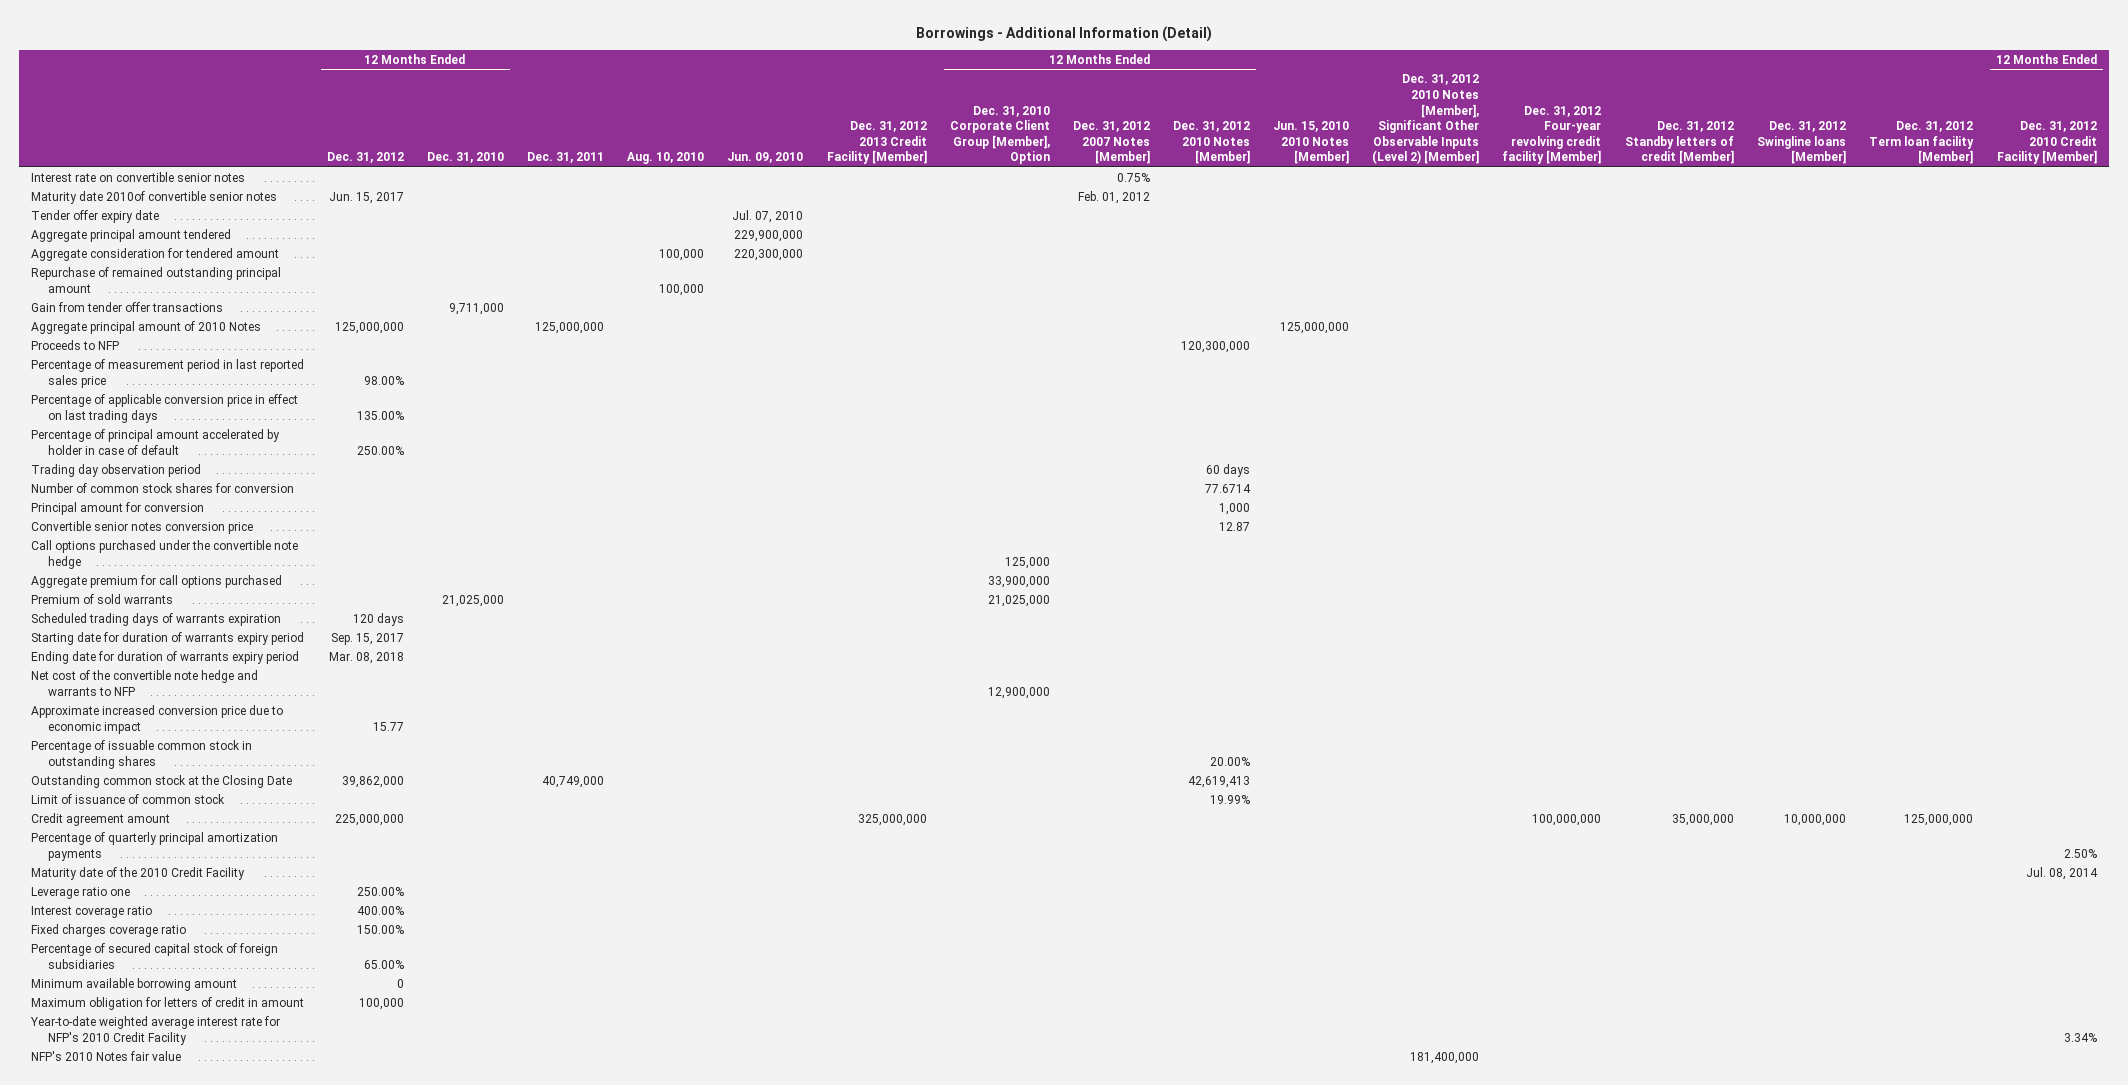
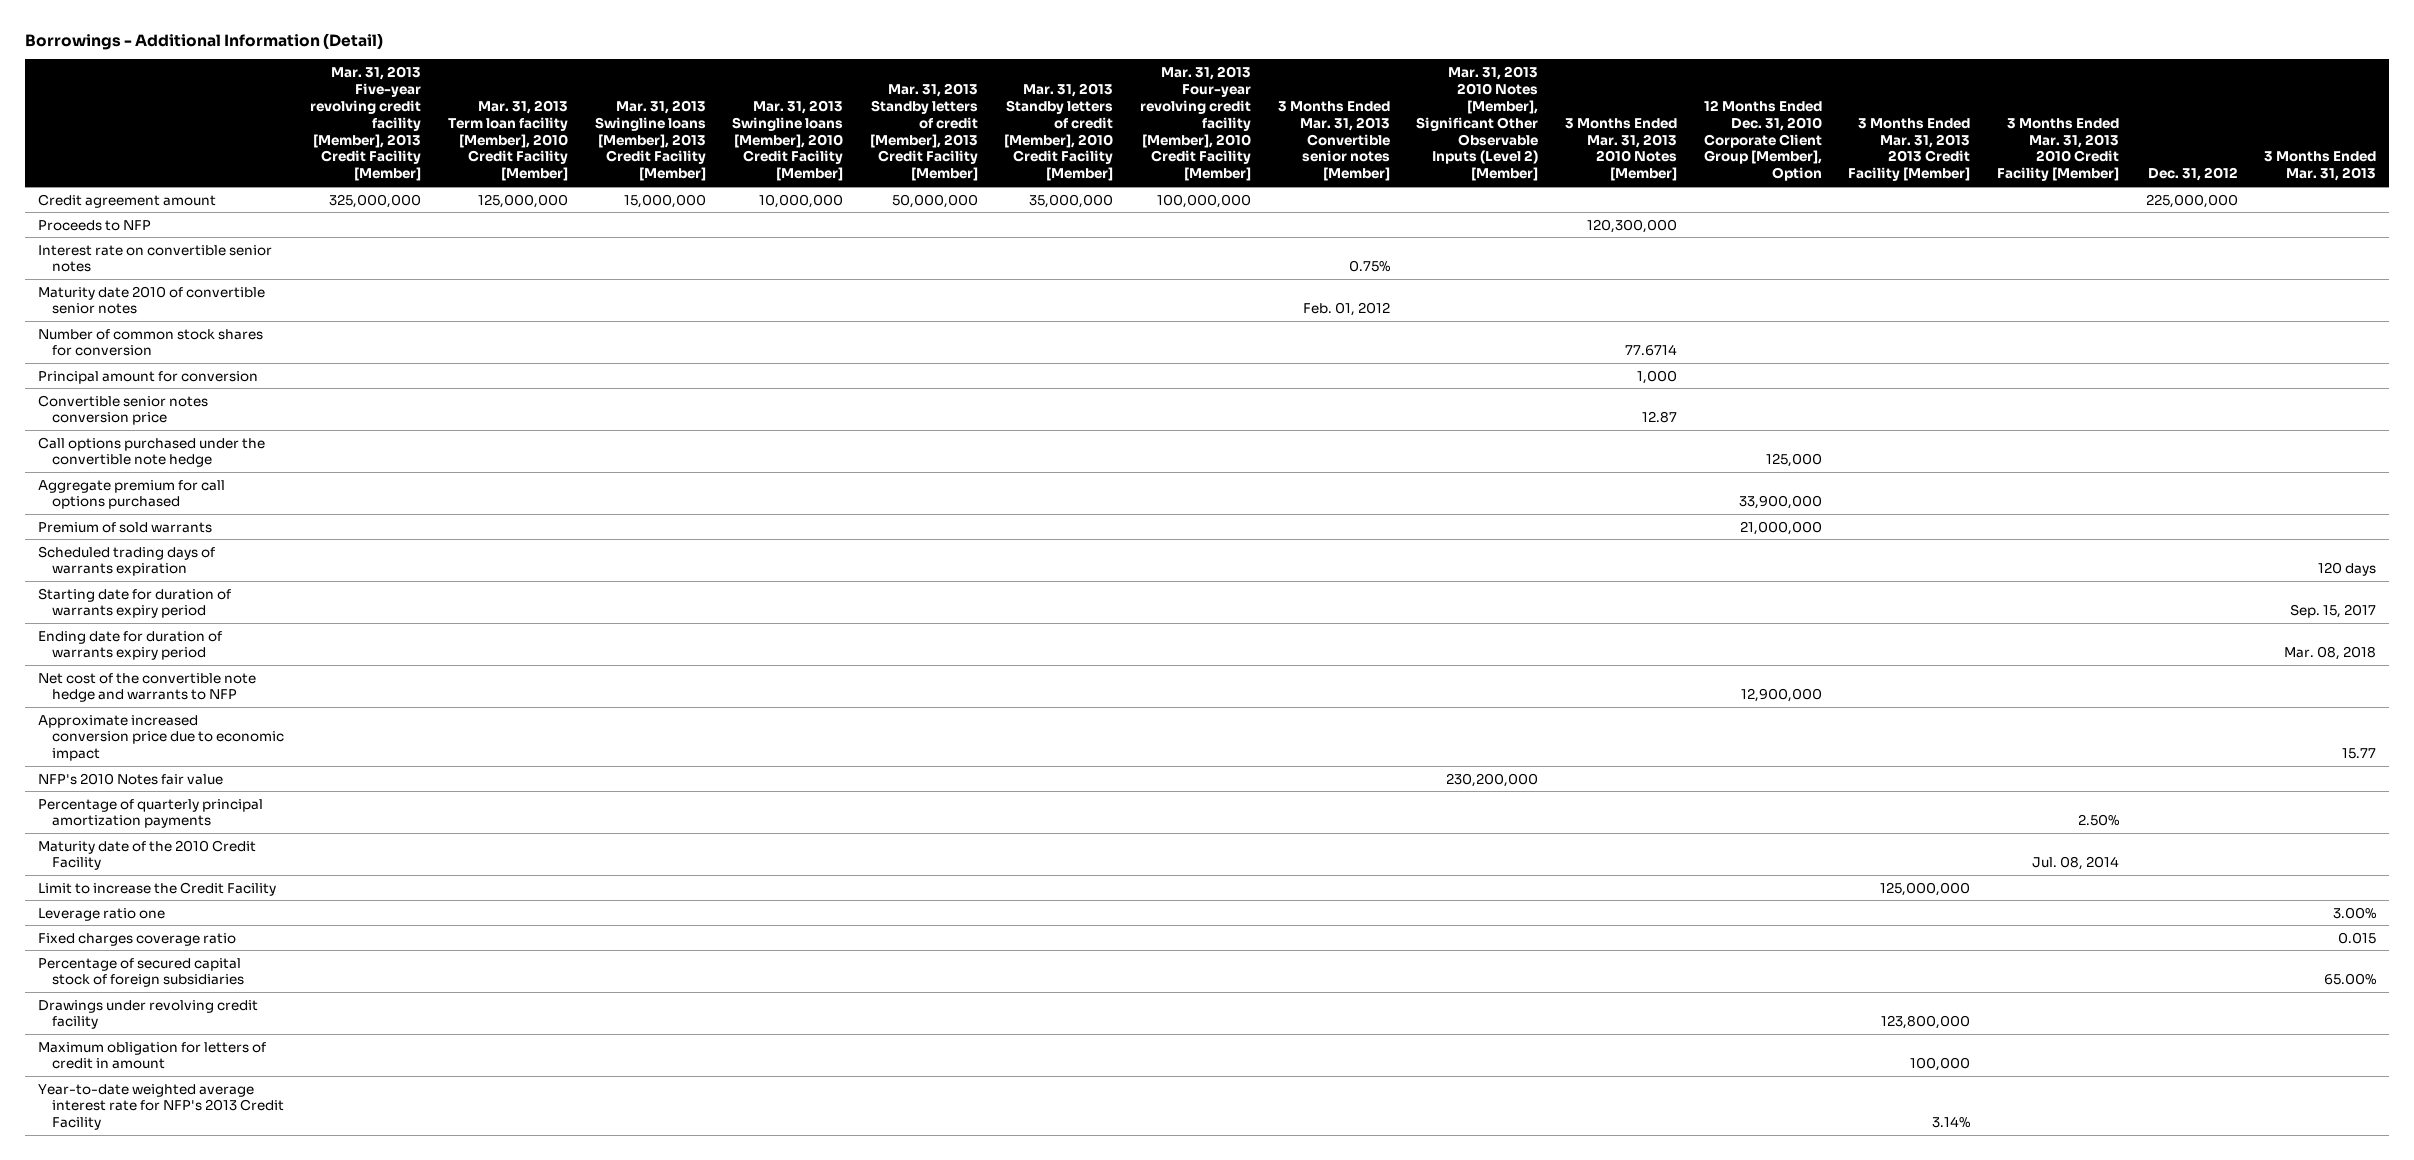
- | 12 Months Ended Dec. 31, 2012 | 12 Months Ended Dec. 31, 2010 | Dec. 31, 2011 | Aug. 10, 2010 | Jun. 09, 2010 | Dec. 31, 2012 2013 Credit Facility [Member] | 12 Months Ended Dec. 31, 2010 Corporate Client Group [Member], Option | 12 Months Ended Dec. 31, 2012 2007 Notes [Member] | 12 Months Ended Dec. 31, 2012 2010 Notes [Member] | Jun. 15, 2010 2010 Notes [Member] | Dec. 31, 2012 2010 Notes [Member], Significant Other Observable Inputs (Level 2) [Member] | Dec. 31, 2012 Four-year revolving credit facility [Member] | Dec. 31, 2012 Standby letters of credit [Member] | Dec. 31, 2012 Swingline loans [Member] | Dec. 31, 2012 Term loan facility [Member] | 12 Months Ended Dec. 31, 2012 2010 Credit Facility [Member]
+ | Mar. 31, 2013 Five-year revolving credit facility [Member], 2013 Credit Facility [Member] | Mar. 31, 2013 Term loan facility [Member], 2010 Credit Facility [Member] | Mar. 31, 2013 Swingline loans [Member], 2013 Credit Facility [Member] | Mar. 31, 2013 Swingline loans [Member], 2010 Credit Facility [Member] | Mar. 31, 2013 Standby letters of credit [Member], 2013 Credit Facility [Member] | Mar. 31, 2013 Standby letters of credit [Member], 2010 Credit Facility [Member] | Mar. 31, 2013 Four-year revolving credit facility [Member], 2010 Credit Facility [Member] | 3 Months Ended Mar. 31, 2013 Convertible senior notes [Member] | Mar. 31, 2013 2010 Notes [Member], Significant Other Observable Inputs (Level 2) [Member] | 3 Months Ended Mar. 31, 2013 2010 Notes [Member] | 12 Months Ended Dec. 31, 2010 Corporate Client Group [Member], Option | 3 Months Ended Mar. 31, 2013 2013 Credit Facility [Member] | 3 Months Ended Mar. 31, 2013 2010 Credit Facility [Member] | Dec. 31, 2012 | 3 Months Ended Mar. 31, 2013
- Maturity date 2010of convertible senior notes | Jun. 15, 2017 | | | | | | | Feb. 01, 2012 | | | | | | | |
- Tender offer expiry date | | | | | Jul. 07, 2010 | | | | | | | | | | |
- Aggregate principal amount tendered | | | | | 229,900,000 | | | | | | | | | | |
- Aggregate consideration for tendered amount | | | | 100,000 | 220,300,000 | | | | | | | | | | |
- Repurchase of remained outstanding principal amount | | | | 100,000 | | | | | | | | | | | |
- Gain from tender offer transactions | | 9,711,000 | | | | | | | | | | | | | |
- Aggregate principal amount of 2010 Notes | 125,000,000 | | 125,000,000 | | | | | | | 125,000,000 | | | | | |
moved up: Credit agreement amount | 325,000,000 | 125,000,000 | 15,000,000 | 10,000,000 | 50,000,000 | 35,000,000 | 100,000,000 | | | | | | | 225,000,000 |
- Percentage of measurement period in last reported sales price | 98.00% | | | | | | | | | | | | | | |
- Percentage of applicable conversion price in effect on last trading days | 135.00% | | | | | | | | | | | | | | |
- Percentage of principal amount accelerated by holder in case of default | 250.00% | | | | | | | | | | | | | | |
- Trading day observation period | | | | | | | | | 60 days | | | | | | |
moved down: Interest rate on convertible senior notes | | | | | | | | 0.75% | | | | | | |
+ Maturity date 2010 of convertible senior notes | | | | | | | | Feb. 01, 2012 | | | | | | |
- Premium of sold warrants | | 21,025,000 | | | | | 21,025,000 | | | | | | | | |
+ Premium of sold warrants | | | | | | | | | | | 21,000,000 | | | |
- Percentage of issuable common stock in outstanding shares | | | | | | | | | 20.00% | | | | | | |
- Outstanding common stock at the Closing Date | 39,862,000 | | 40,749,000 | | | | | | 42,619,413 | | | | | | |
- Limit of issuance of common stock | | | | | | | | | 19.99% | | | | | | |
moved up: NFP's 2010 Notes fair value | | | | | | | | | 230,200,000 | | | | | |
+ Limit to increase the Credit Facility | | | | | | | | | | | | 125,000,000 | | |
- Interest coverage ratio | 400.00% | | | | | | | | | | | | | | |
- Minimum available borrowing amount | 0 | | | | | | | | | | | | | | |
+ Drawings under revolving credit facility | | | | | | | | | | | | 123,800,000 | | |
- Year-to-date weighted average interest rate for NFP's 2010 Credit Facility | | | | | | | | | | | | | | | | 3.34%
+ Year-to-date weighted average interest rate for NFP's 2013 Credit Facility | | | | | | | | | | | | 3.14% | | |

